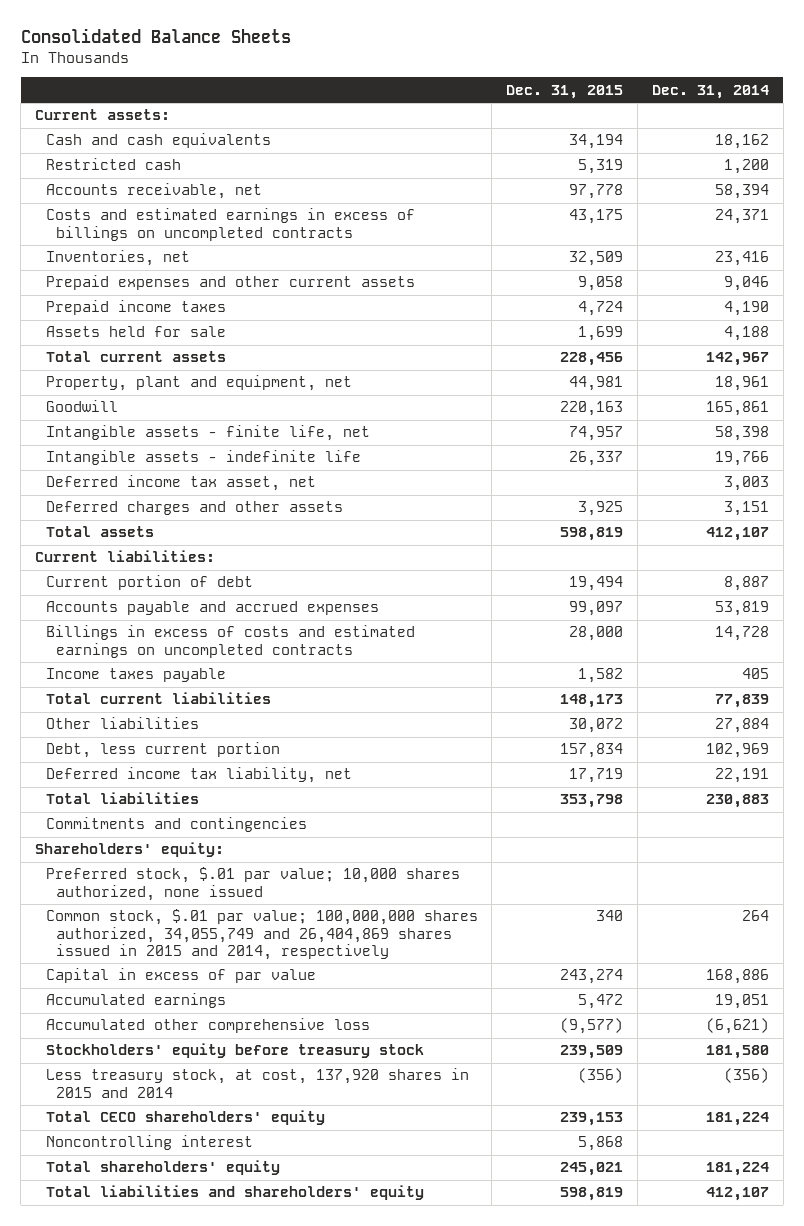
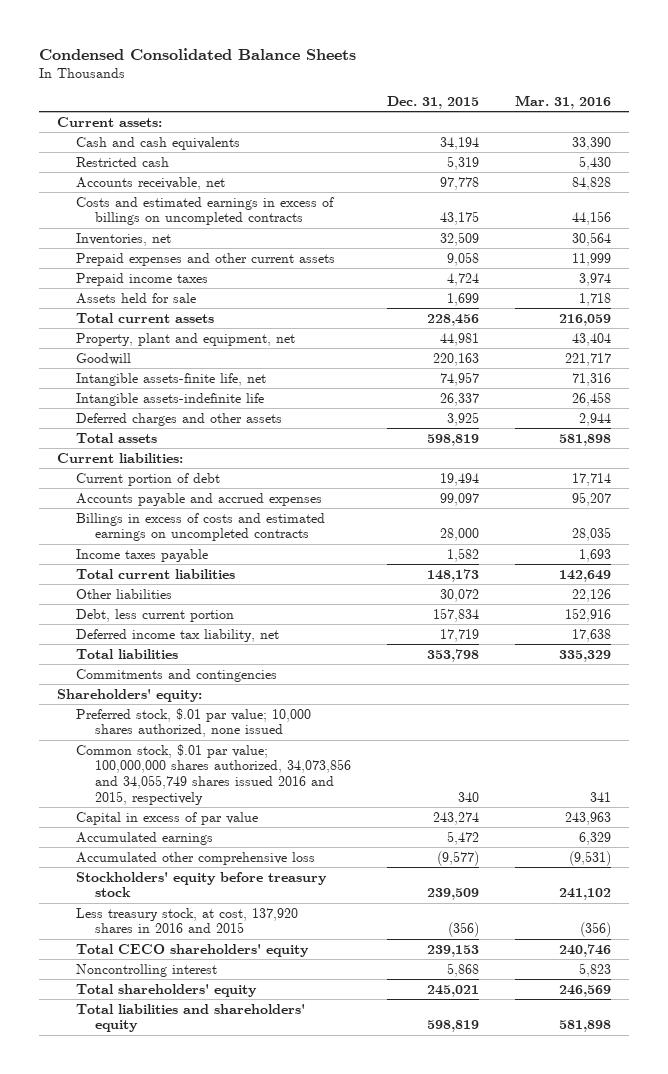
- Consolidated Balance Sheets
+ Condensed Consolidated Balance Sheets
- | Dec. 31, 2015 | Dec. 31, 2014
+ | Dec. 31, 2015 | Mar. 31, 2016
- Intangible assets - finite life, net | 74,957 | 58,398
- Intangible assets - indefinite life | 26,337 | 19,766
- Deferred income tax asset, net | | 3,003
+ Intangible assets-finite life, net | 74,957 | 71,316
+ Intangible assets-indefinite life | 26,337 | 26,458
- Common stock, $.01 par value; 100,000,000 shares authorized, 34,055,749 and 26,404,869 shares issued in 2015 and 2014, respectively | 340 | 264
+ Common stock, $.01 par value; 100,000,000 shares authorized, 34,073,856 and 34,055,749 shares issued 2016 and 2015, respectively | 340 | 341
- Less treasury stock, at cost, 137,920 shares in 2015 and 2014 | (356) | (356)
+ Less treasury stock, at cost, 137,920 shares in 2016 and 2015 | (356) | (356)

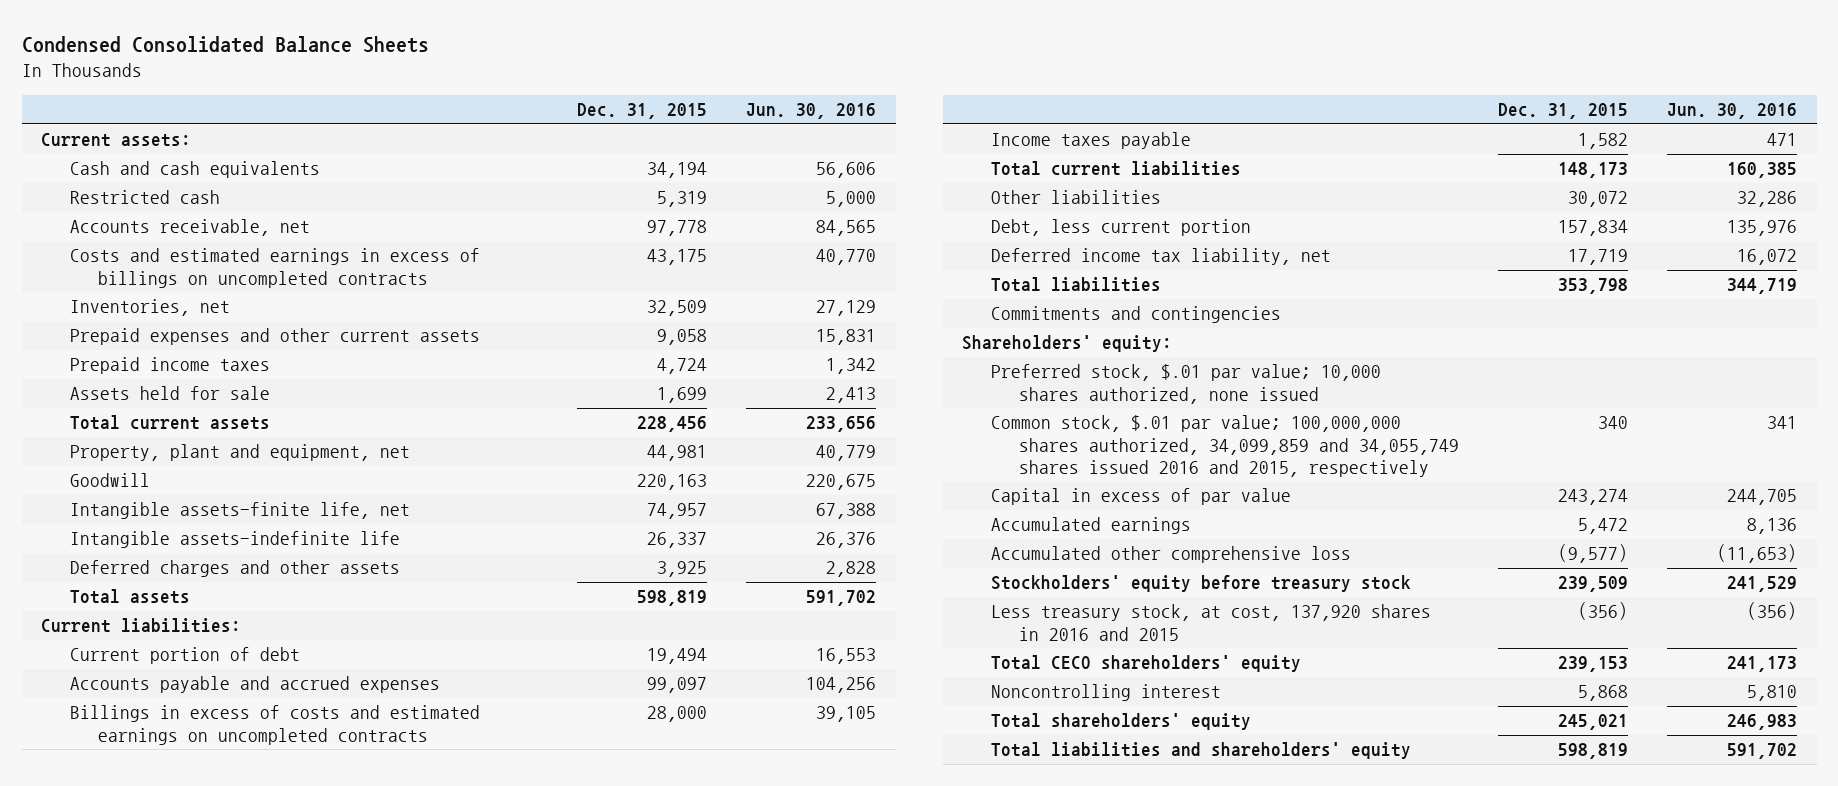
- | Dec. 31, 2015 | Mar. 31, 2016
+ | Dec. 31, 2015 | Jun. 30, 2016
- Common stock, $.01 par value; 100,000,000 shares authorized, 34,073,856 and 34,055,749 shares issued 2016 and 2015, respectively | 340 | 341
+ Common stock, $.01 par value; 100,000,000 shares authorized, 34,099,859 and 34,055,749 shares issued 2016 and 2015, respectively | 340 | 341

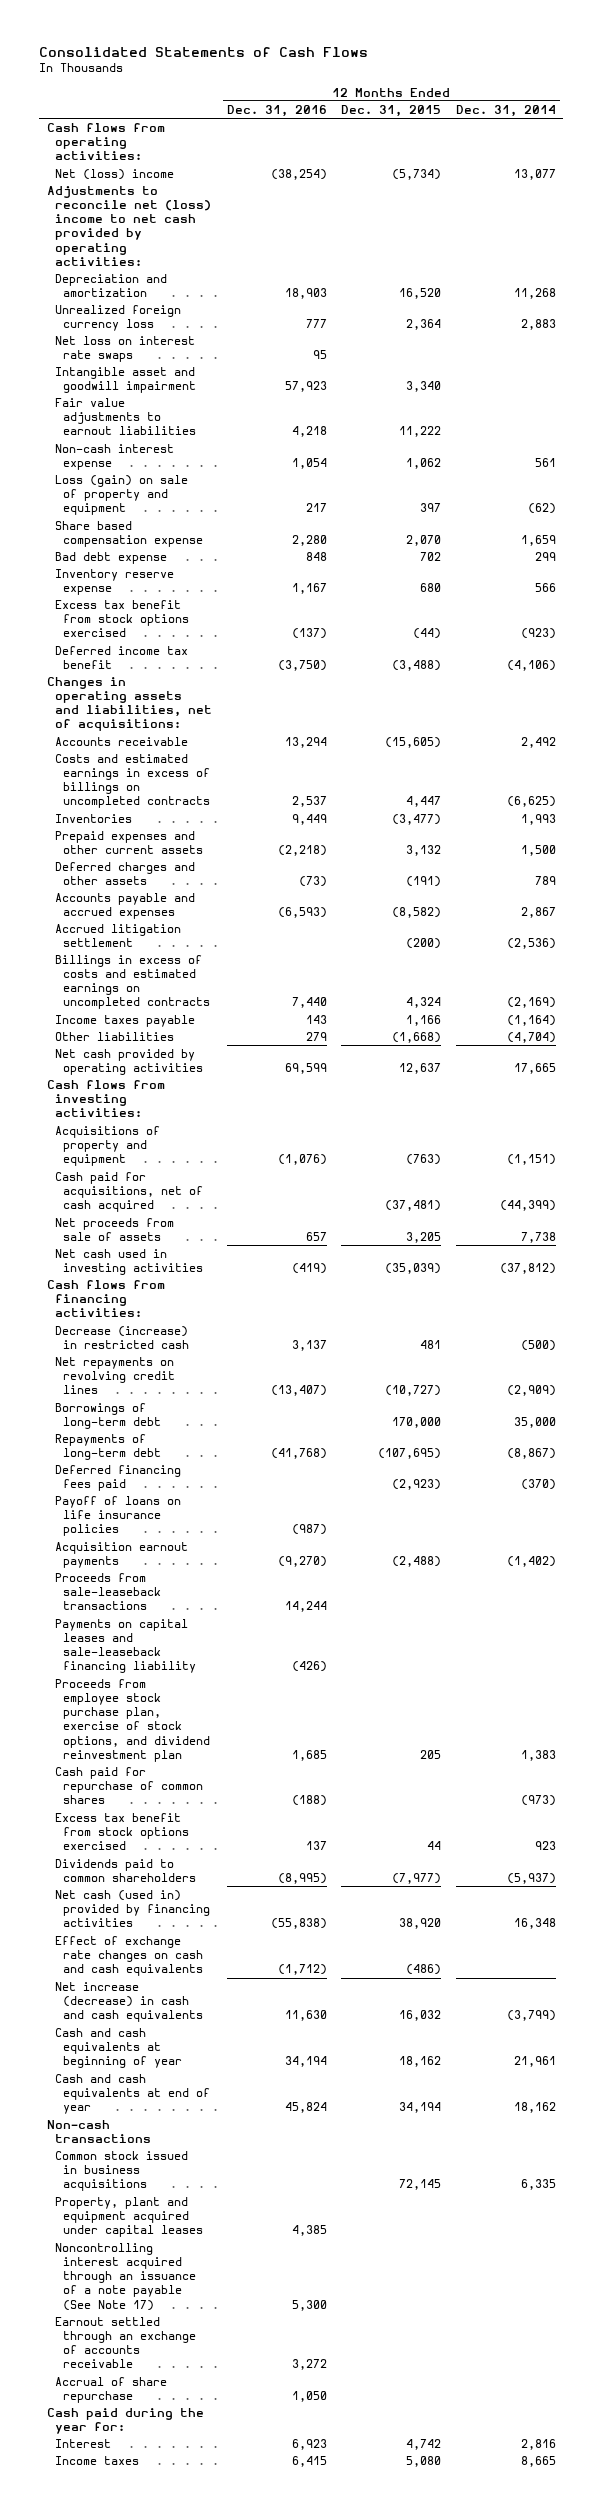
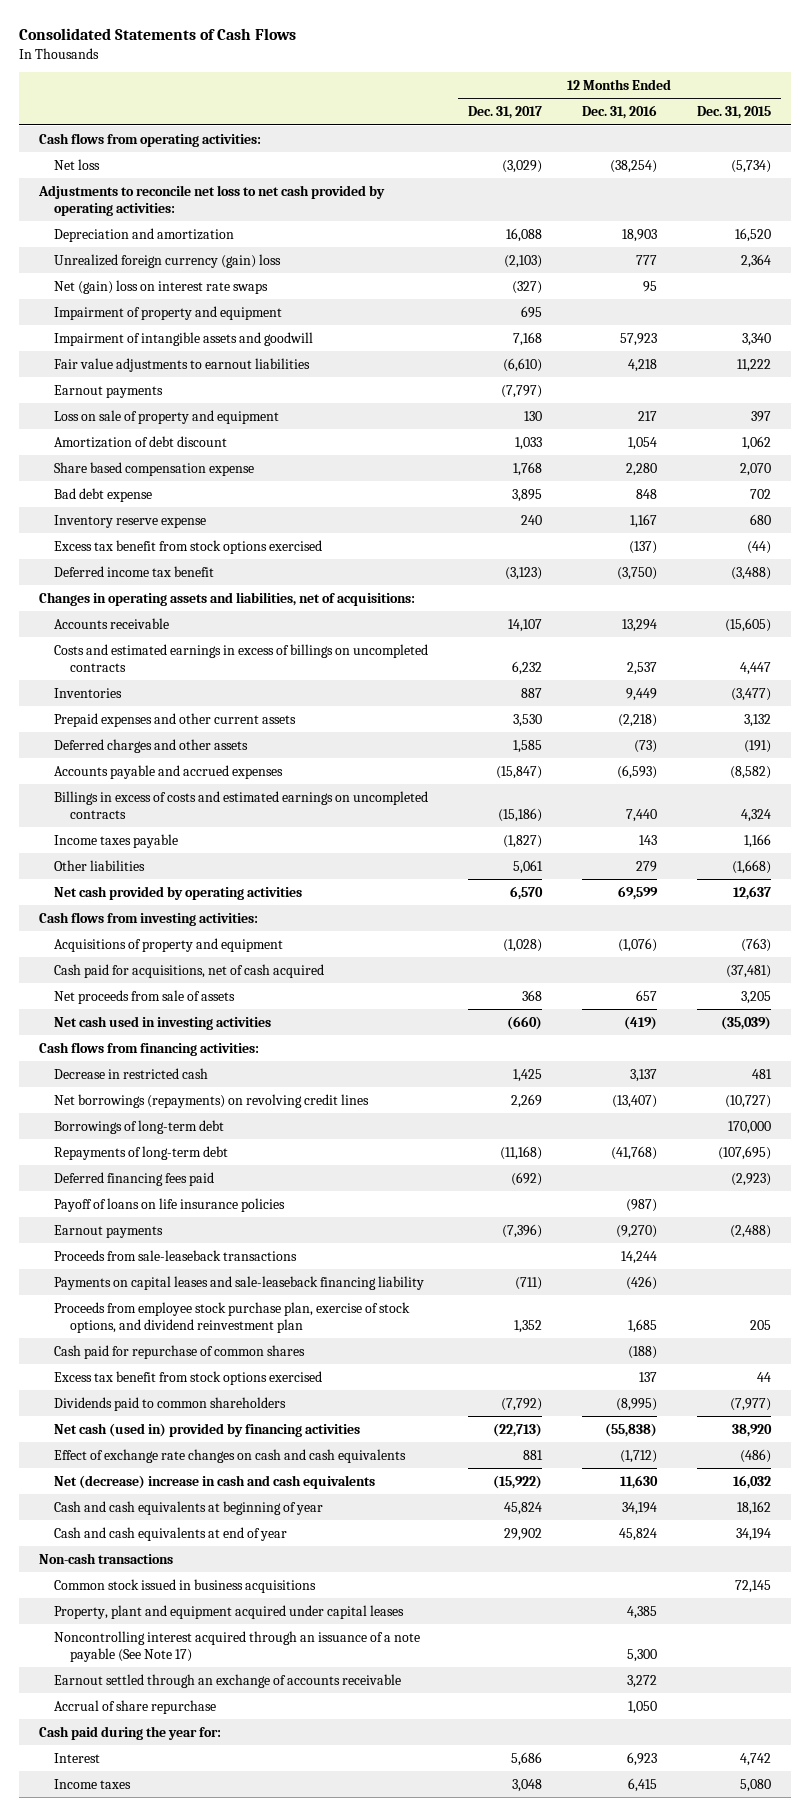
- | 12 Months Ended Dec. 31, 2016 | 12 Months Ended Dec. 31, 2015 | 12 Months Ended Dec. 31, 2014
+ | 12 Months Ended Dec. 31, 2017 | 12 Months Ended Dec. 31, 2016 | 12 Months Ended Dec. 31, 2015
- Net (loss) income | (38,254) | (5,734) | 13,077
- Adjustments to reconcile net (loss) income to net cash provided by operating activities:
+ Net loss | (3,029) | (38,254) | (5,734)
+ Adjustments to reconcile net loss to net cash provided by operating activities:
- Unrealized foreign currency loss | 777 | 2,364 | 2,883
- Net loss on interest rate swaps | 95 | |
- Intangible asset and goodwill impairment | 57,923 | 3,340 |
+ Unrealized foreign currency (gain) loss | (2,103) | 777 | 2,364
+ Net (gain) loss on interest rate swaps | (327) | 95 |
+ Impairment of property and equipment | 695 | |
+ Impairment of intangible assets and goodwill | 7,168 | 57,923 | 3,340
- Non-cash interest expense | 1,054 | 1,062 | 561
- Loss (gain) on sale of property and equipment | 217 | 397 | (62)
+ Earnout payments | (7,797) | |
+ Loss on sale of property and equipment | 130 | 217 | 397
+ Amortization of debt discount | 1,033 | 1,054 | 1,062
- Accrued litigation settlement | | (200) | (2,536)
- Decrease (increase) in restricted cash | 3,137 | 481 | (500)
- Net repayments on revolving credit lines | (13,407) | (10,727) | (2,909)
+ Decrease in restricted cash | 1,425 | 3,137 | 481
+ Net borrowings (repayments) on revolving credit lines | 2,269 | (13,407) | (10,727)
- Acquisition earnout payments | (9,270) | (2,488) | (1,402)
+ Earnout payments | (7,396) | (9,270) | (2,488)
- Net increase (decrease) in cash and cash equivalents | 11,630 | 16,032 | (3,799)
+ Net (decrease) increase in cash and cash equivalents | (15,922) | 11,630 | 16,032

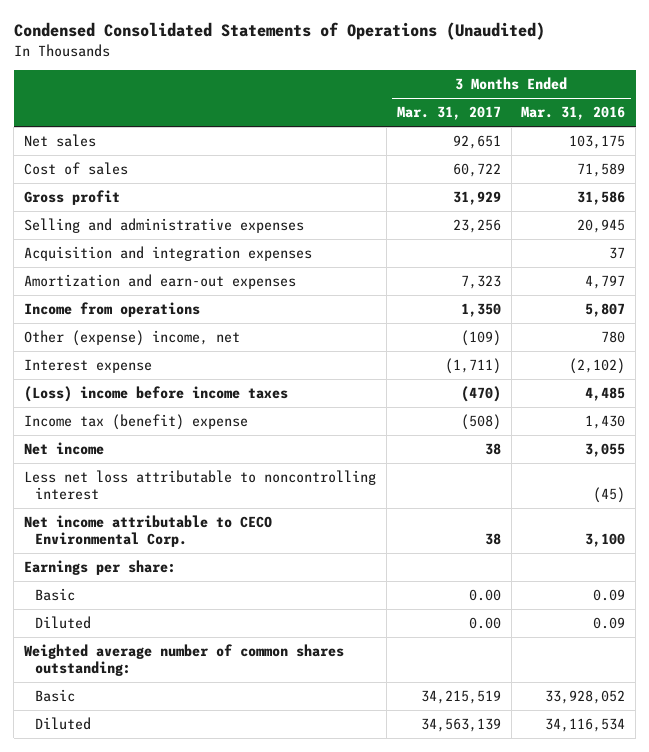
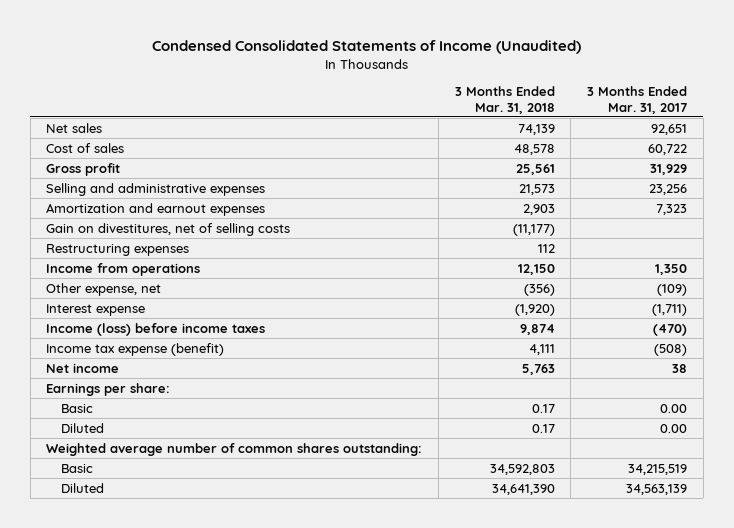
- Condensed Consolidated Statements of Operations (Unaudited)
+ Condensed Consolidated Statements of Income (Unaudited)
- | 3 Months Ended Mar. 31, 2017 | 3 Months Ended Mar. 31, 2016
+ | 3 Months Ended Mar. 31, 2018 | 3 Months Ended Mar. 31, 2017
- Acquisition and integration expenses | | 37
- Amortization and earn-out expenses | 7,323 | 4,797
+ Amortization and earnout expenses | 2,903 | 7,323
+ Gain on divestitures, net of selling costs | (11,177) |
+ Restructuring expenses | 112 |
- Other (expense) income, net | (109) | 780
+ Other expense, net | (356) | (109)
- (Loss) income before income taxes | (470) | 4,485
- Income tax (benefit) expense | (508) | 1,430
+ Income (loss) before income taxes | 9,874 | (470)
+ Income tax expense (benefit) | 4,111 | (508)
- Less net loss attributable to noncontrolling interest | | (45)
- Net income attributable to CECO Environmental Corp. | 38 | 3,100

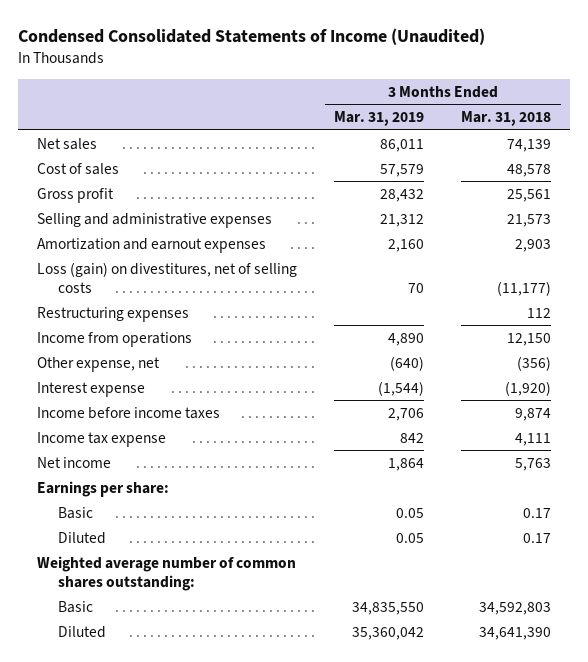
- | 3 Months Ended Mar. 31, 2018 | 3 Months Ended Mar. 31, 2017
+ | 3 Months Ended Mar. 31, 2019 | 3 Months Ended Mar. 31, 2018
- Gain on divestitures, net of selling costs | (11,177) |
+ Loss (gain) on divestitures, net of selling costs | 70 | (11,177)
- Income (loss) before income taxes | 9,874 | (470)
- Income tax expense (benefit) | 4,111 | (508)
+ Income before income taxes | 2,706 | 9,874
+ Income tax expense | 842 | 4,111

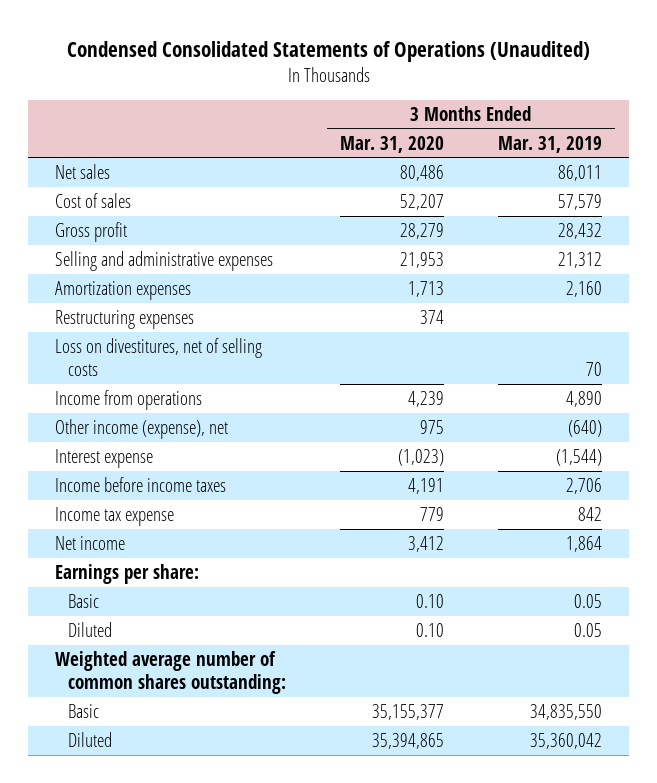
- Condensed Consolidated Statements of Income (Unaudited)
+ Condensed Consolidated Statements of Operations (Unaudited)
- | 3 Months Ended Mar. 31, 2019 | 3 Months Ended Mar. 31, 2018
+ | 3 Months Ended Mar. 31, 2020 | 3 Months Ended Mar. 31, 2019
- Amortization and earnout expenses | 2,160 | 2,903
- Loss (gain) on divestitures, net of selling costs | 70 | (11,177)
+ Amortization expenses | 1,713 | 2,160
+ Loss on divestitures, net of selling costs | | 70
- Other expense, net | (640) | (356)
+ Other income (expense), net | 975 | (640)

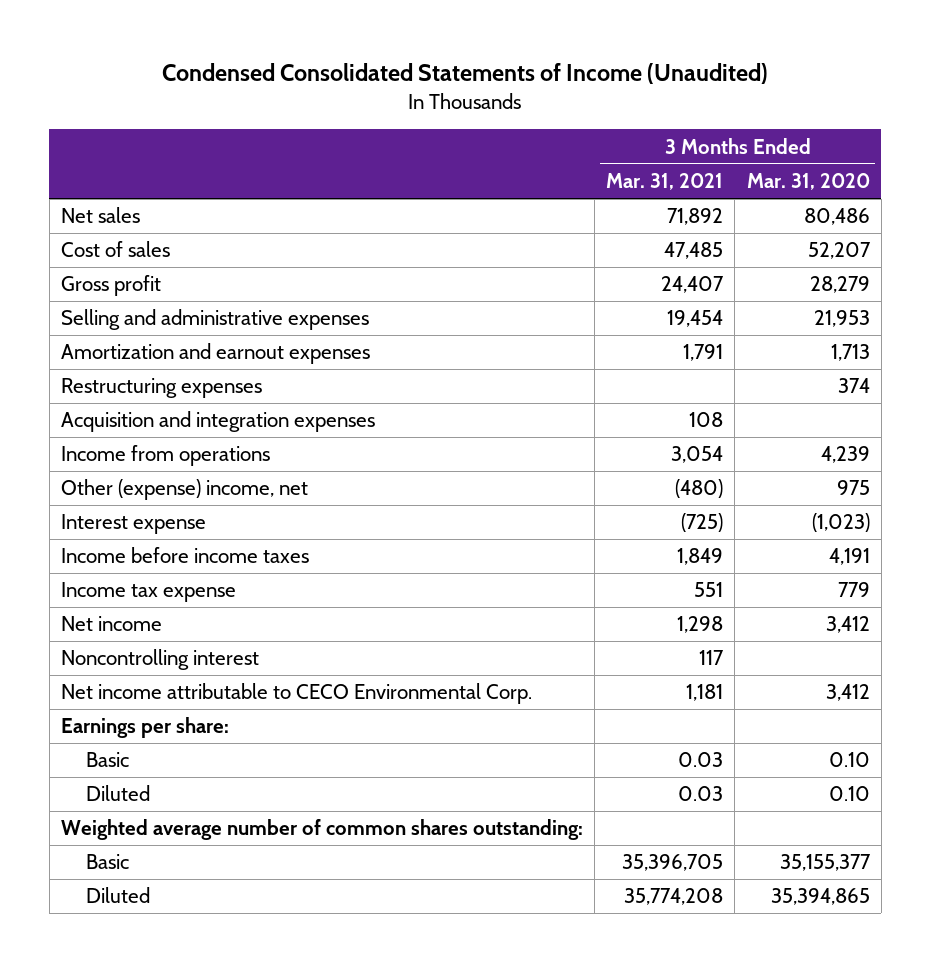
- Condensed Consolidated Statements of Operations (Unaudited)
+ Condensed Consolidated Statements of Income (Unaudited)
- | 3 Months Ended Mar. 31, 2020 | 3 Months Ended Mar. 31, 2019
+ | 3 Months Ended Mar. 31, 2021 | 3 Months Ended Mar. 31, 2020
- Amortization expenses | 1,713 | 2,160
+ Amortization and earnout expenses | 1,791 | 1,713
- Loss on divestitures, net of selling costs | | 70
+ Acquisition and integration expenses | 108 |
- Other income (expense), net | 975 | (640)
+ Other (expense) income, net | (480) | 975
+ Noncontrolling interest | 117 |
+ Net income attributable to CECO Environmental Corp. | 1,181 | 3,412

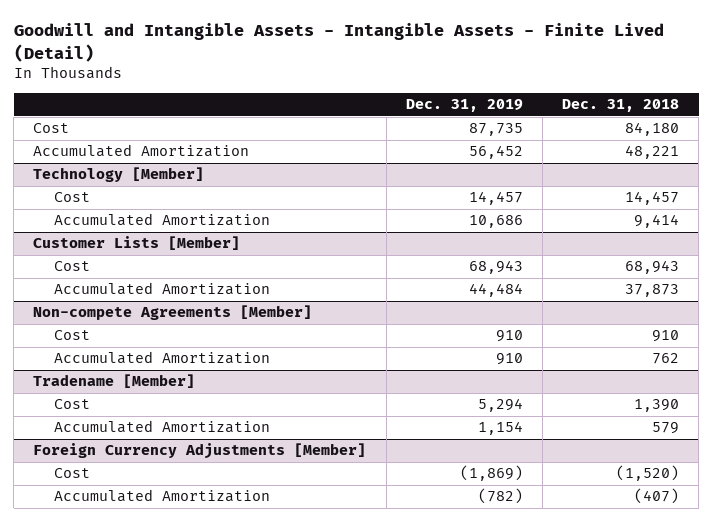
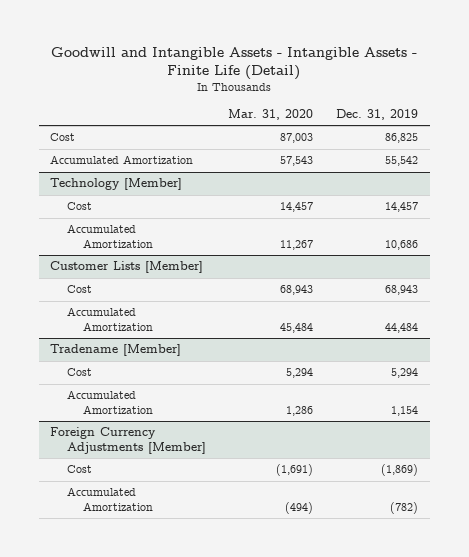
- Goodwill and Intangible Assets - Intangible Assets - Finite Lived (Detail)
+ Goodwill and Intangible Assets - Intangible Assets - Finite Life (Detail)
- | Dec. 31, 2019 | Dec. 31, 2018
+ | Mar. 31, 2020 | Dec. 31, 2019
- Cost | 87,735 | 84,180
- Accumulated Amortization | 56,452 | 48,221
+ Cost | 87,003 | 86,825
+ Accumulated Amortization | 57,543 | 55,542
- Non-compete Agreements [Member]
- Cost | 910 | 910
- Accumulated Amortization | 910 | 762

